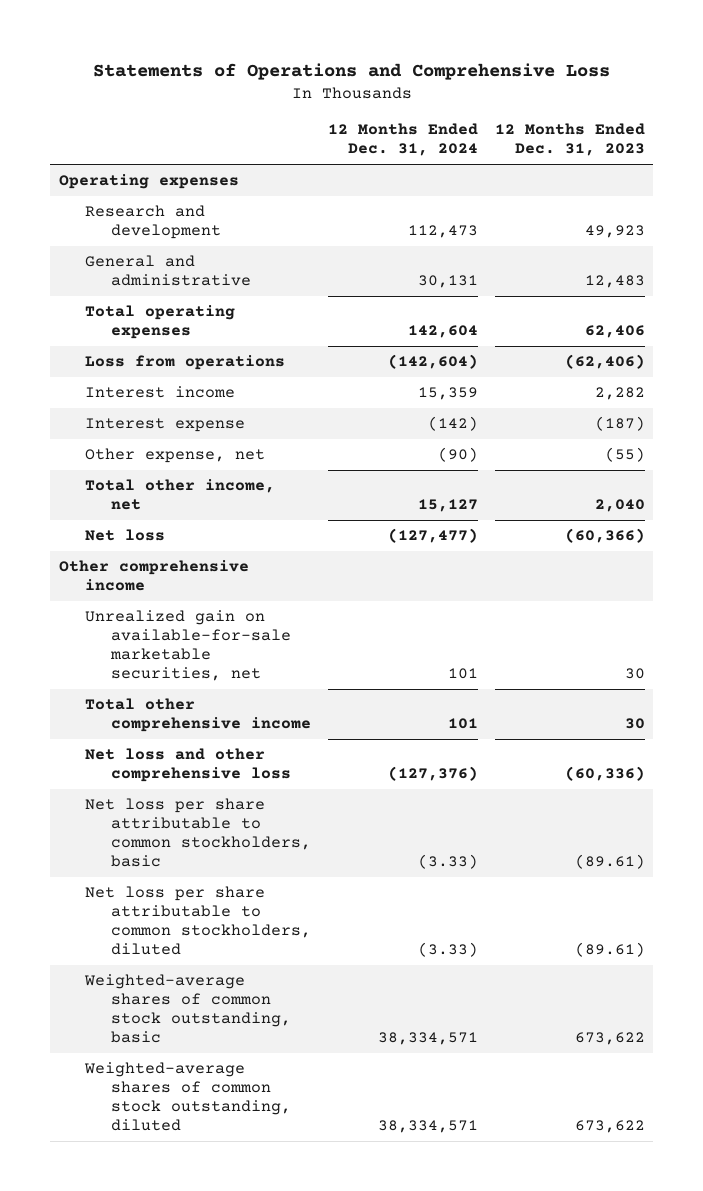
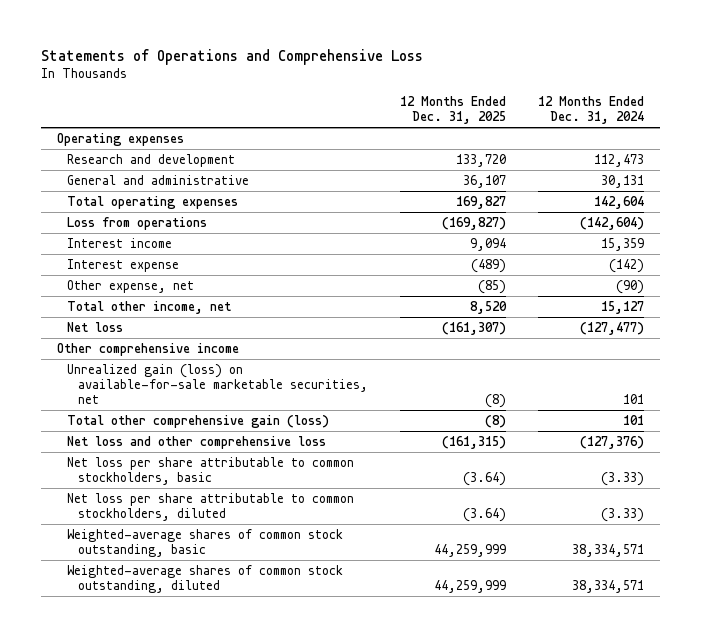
- | 12 Months Ended Dec. 31, 2024 | 12 Months Ended Dec. 31, 2023
+ | 12 Months Ended Dec. 31, 2025 | 12 Months Ended Dec. 31, 2024
- Unrealized gain on available-for-sale marketable securities, net | 101 | 30
- Total other comprehensive income | 101 | 30
+ Unrealized gain (loss) on available-for-sale marketable securities, net | (8) | 101
+ Total other comprehensive gain (loss) | (8) | 101

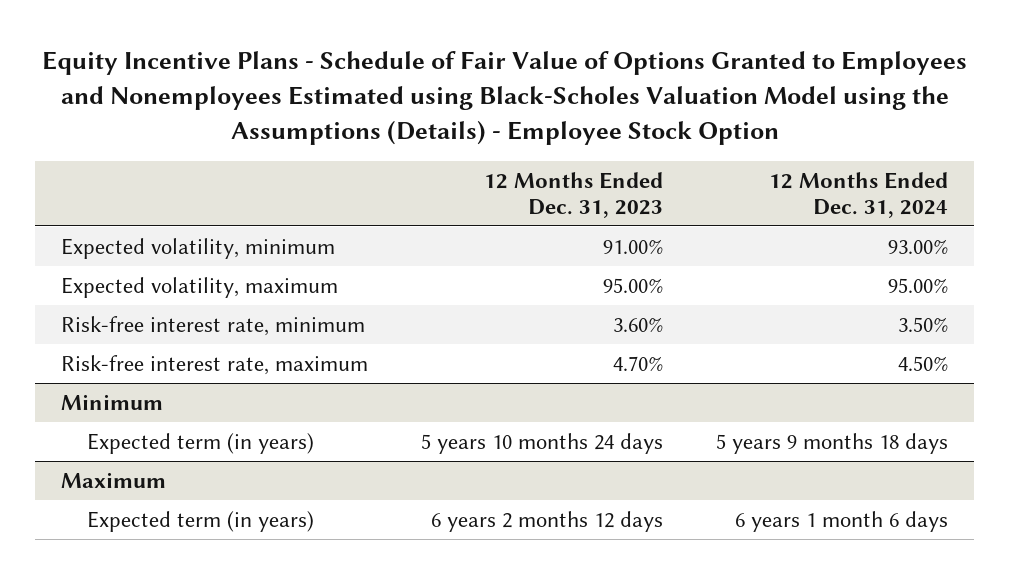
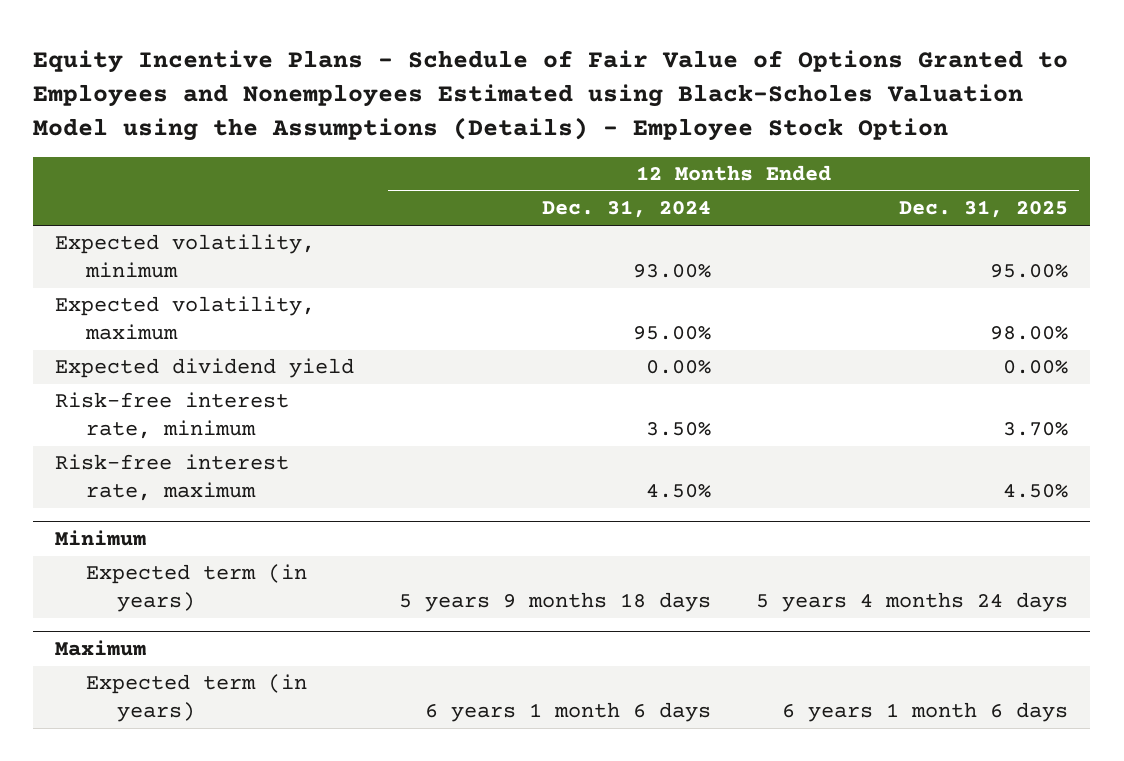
- | 12 Months Ended Dec. 31, 2023 | 12 Months Ended Dec. 31, 2024
+ | 12 Months Ended Dec. 31, 2024 | 12 Months Ended Dec. 31, 2025
+ Expected dividend yield | 0.00% | 0.00%

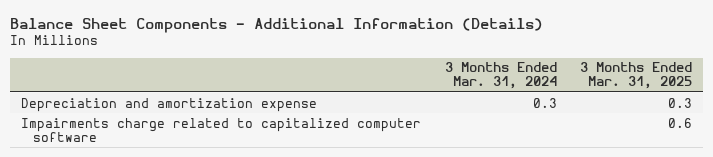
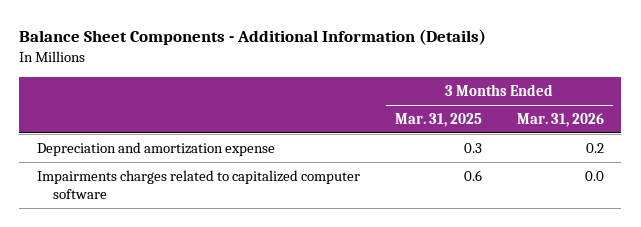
- | 3 Months Ended Mar. 31, 2024 | 3 Months Ended Mar. 31, 2025
+ | 3 Months Ended Mar. 31, 2025 | 3 Months Ended Mar. 31, 2026
- Impairments charge related to capitalized computer software | | 0.6
+ Impairments charges related to capitalized computer software | 0.6 | 0.0

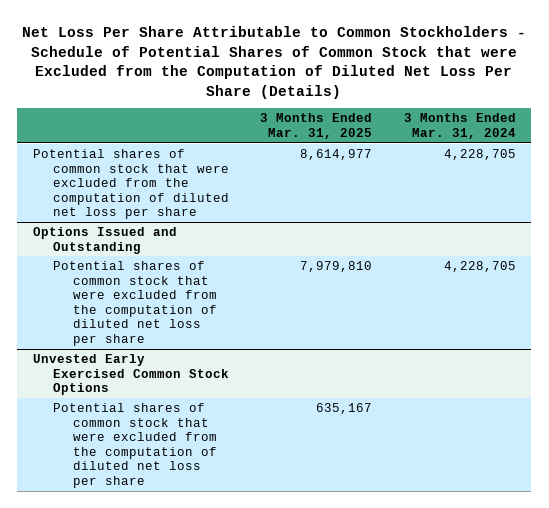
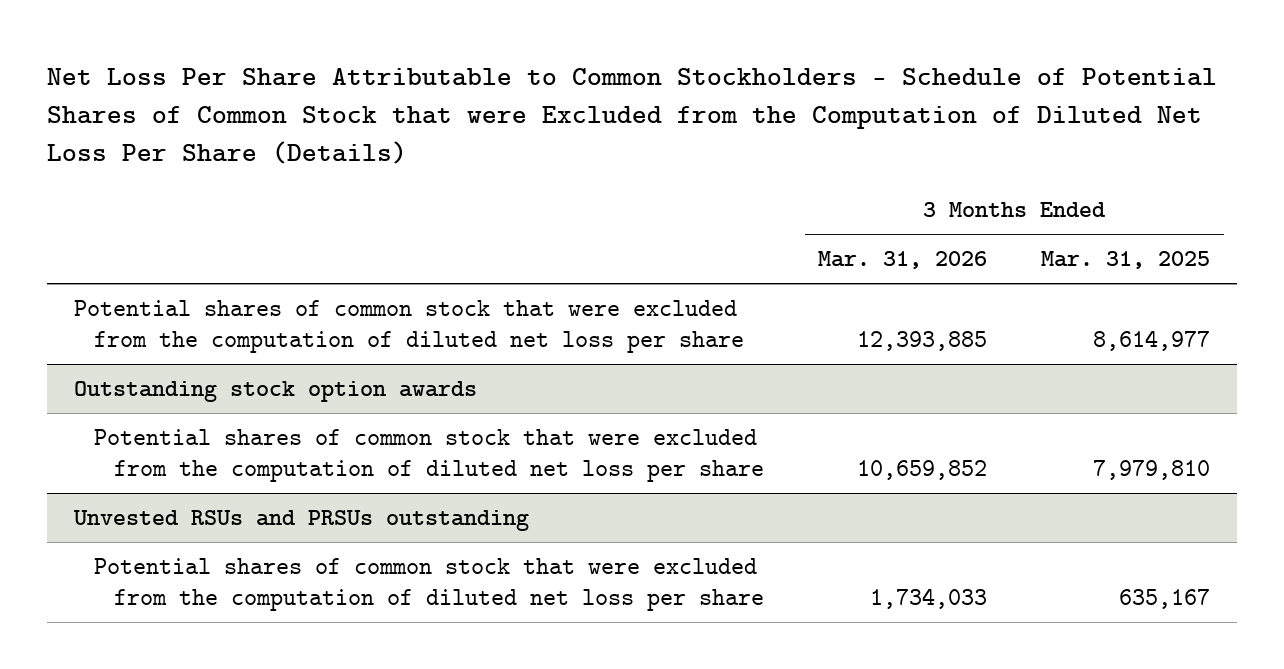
- | 3 Months Ended Mar. 31, 2025 | 3 Months Ended Mar. 31, 2024
+ | 3 Months Ended Mar. 31, 2026 | 3 Months Ended Mar. 31, 2025
- Options Issued and Outstanding
+ Outstanding stock option awards
- Unvested Early Exercised Common Stock Options
+ Unvested RSUs and PRSUs outstanding

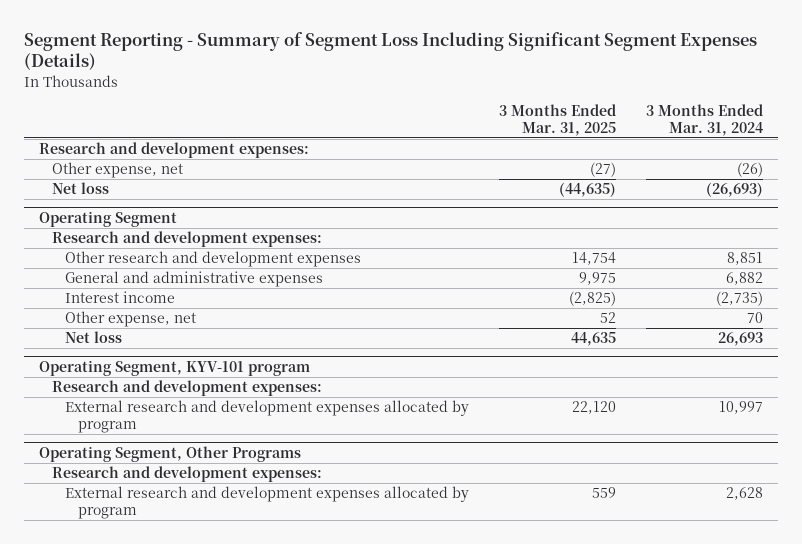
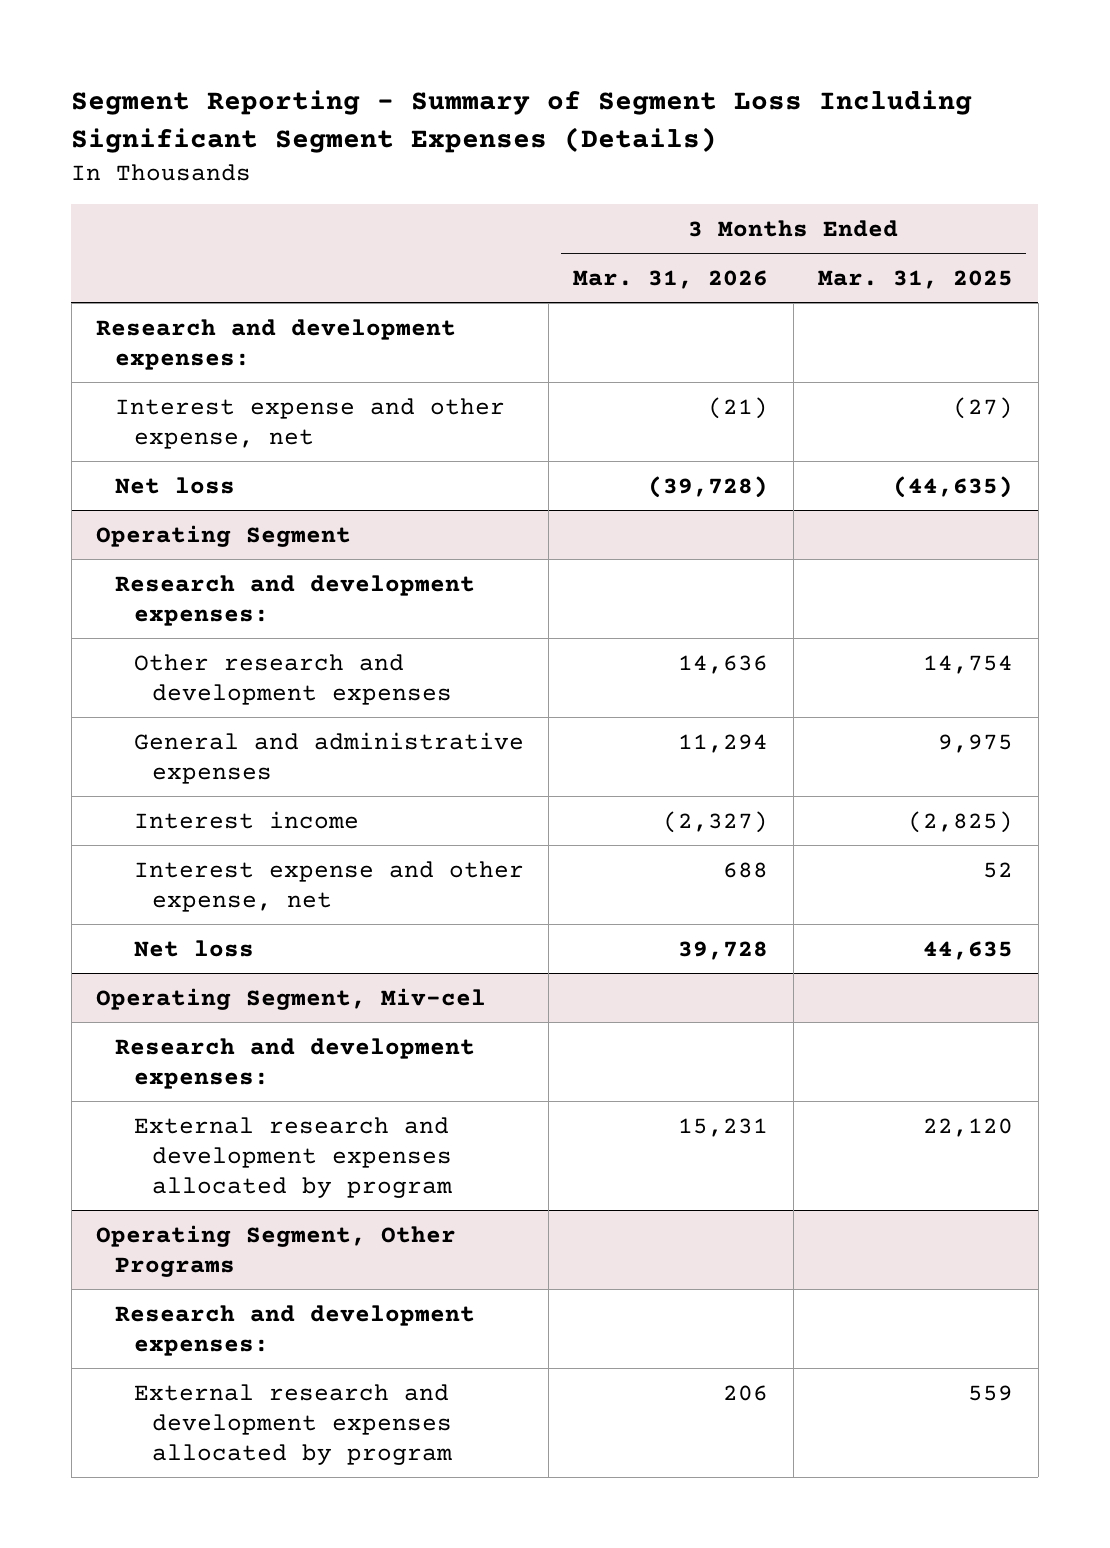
- | 3 Months Ended Mar. 31, 2025 | 3 Months Ended Mar. 31, 2024
+ | 3 Months Ended Mar. 31, 2026 | 3 Months Ended Mar. 31, 2025
- Other expense, net | (27) | (26)
+ Interest expense and other expense, net | (21) | (27)
@ Operating Segment
- Other expense, net | 52 | 70
+ Interest expense and other expense, net | 688 | 52
- Operating Segment, KYV-101 program
+ Operating Segment, Miv-cel

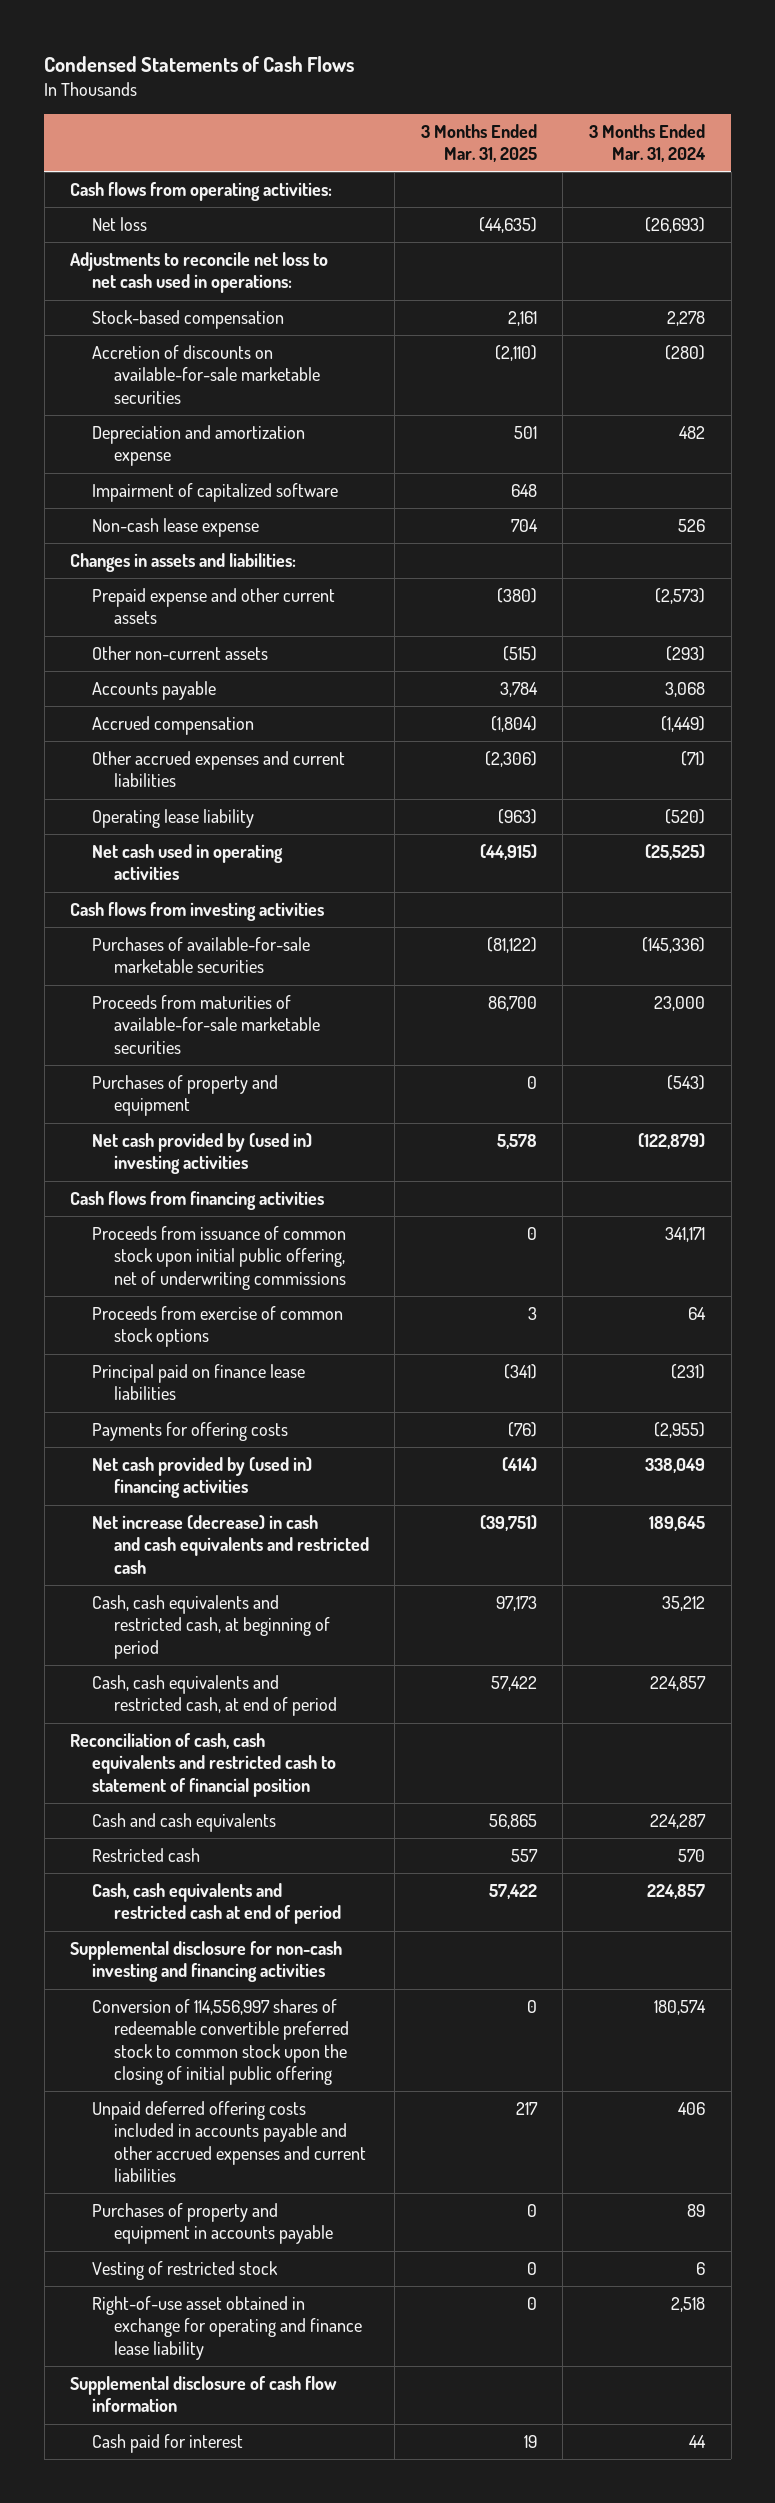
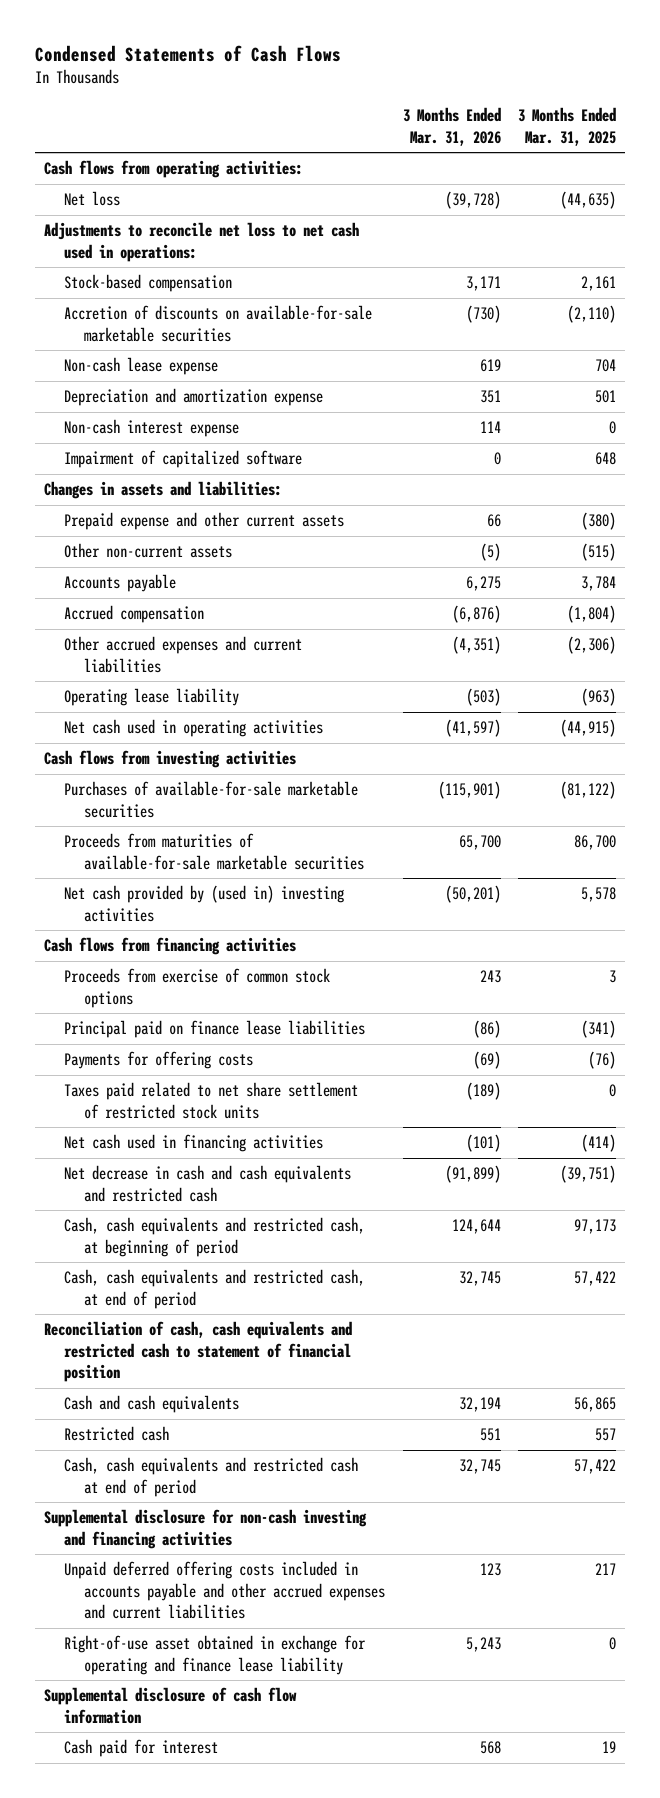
- | 3 Months Ended Mar. 31, 2025 | 3 Months Ended Mar. 31, 2024
+ | 3 Months Ended Mar. 31, 2026 | 3 Months Ended Mar. 31, 2025
moved up: Non-cash lease expense | 619 | 704
+ Non-cash interest expense | 114 | 0
- Purchases of property and equipment | 0 | (543)
- Proceeds from issuance of common stock upon initial public offering, net of underwriting commissions | 0 | 341,171
- Net cash provided by (used in) financing activities | (414) | 338,049
- Net increase (decrease) in cash and cash equivalents and restricted cash | (39,751) | 189,645
+ Taxes paid related to net share settlement of restricted stock units | (189) | 0
+ Net cash used in financing activities | (101) | (414)
+ Net decrease in cash and cash equivalents and restricted cash | (91,899) | (39,751)
- Conversion of 114,556,997 shares of redeemable convertible preferred stock to common stock upon the closing of initial public offering | 0 | 180,574
- Purchases of property and equipment in accounts payable | 0 | 89
- Vesting of restricted stock | 0 | 6

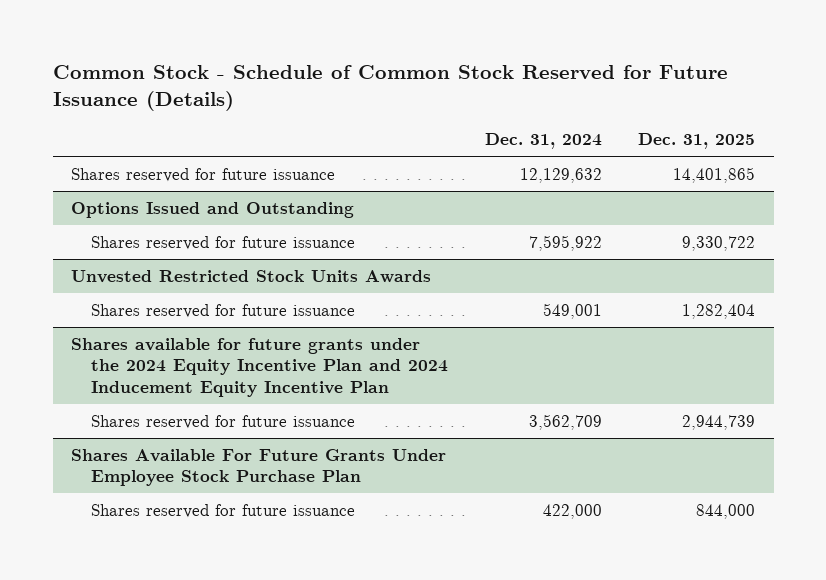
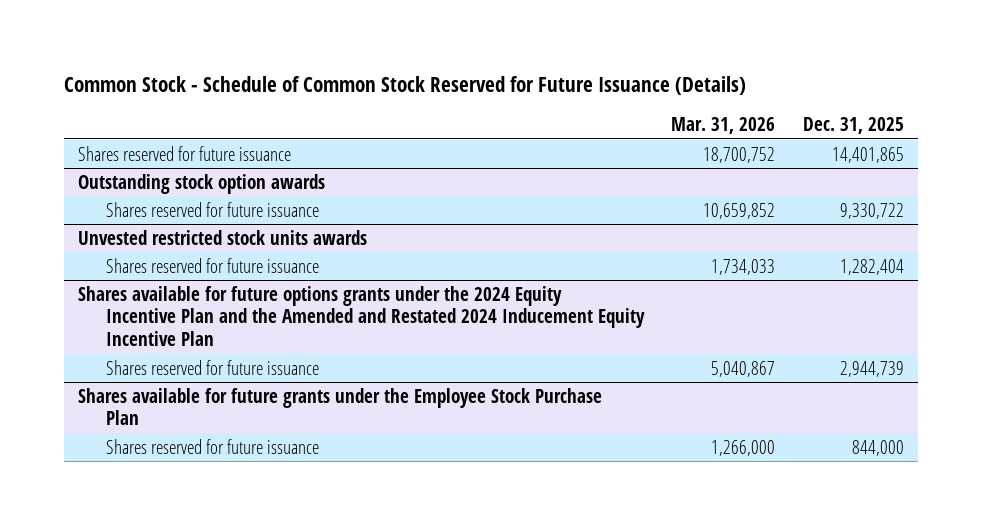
- | Dec. 31, 2024 | Dec. 31, 2025
+ | Mar. 31, 2026 | Dec. 31, 2025
- Options Issued and Outstanding
+ Outstanding stock option awards
- Unvested Restricted Stock Units Awards
+ Unvested restricted stock units awards
- Shares available for future grants under the 2024 Equity Incentive Plan and 2024 Inducement Equity Incentive Plan
+ Shares available for future options grants under the 2024 Equity Incentive Plan and the Amended and Restated 2024 Inducement Equity Incentive Plan
- Shares Available For Future Grants Under Employee Stock Purchase Plan
+ Shares available for future grants under the Employee Stock Purchase Plan

